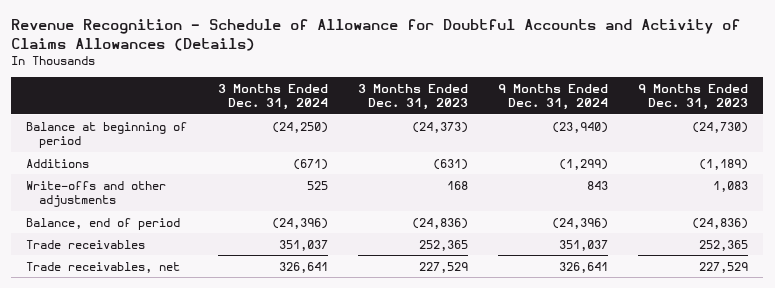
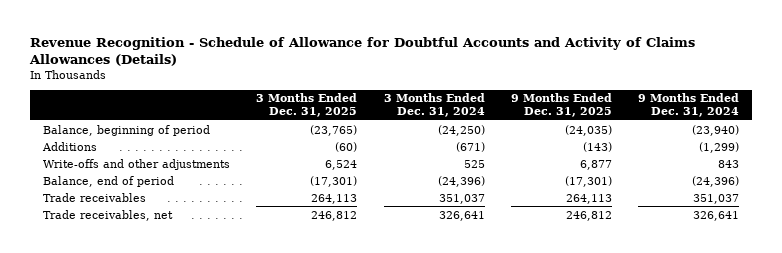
- | 3 Months Ended Dec. 31, 2024 | 3 Months Ended Dec. 31, 2023 | 9 Months Ended Dec. 31, 2024 | 9 Months Ended Dec. 31, 2023
+ | 3 Months Ended Dec. 31, 2025 | 3 Months Ended Dec. 31, 2024 | 9 Months Ended Dec. 31, 2025 | 9 Months Ended Dec. 31, 2024
- Balance at beginning of period | (24,250) | (24,373) | (23,940) | (24,730)
+ Balance, beginning of period | (23,765) | (24,250) | (24,035) | (23,940)

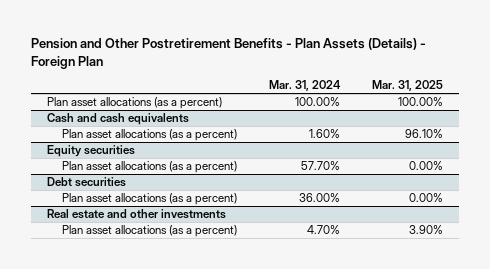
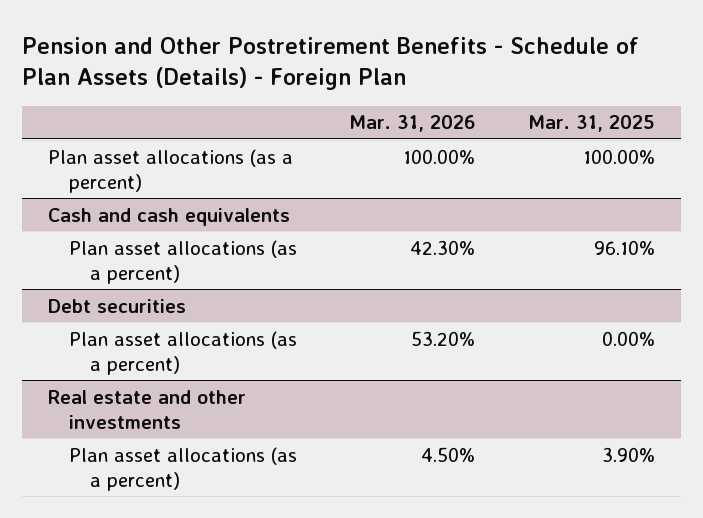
- Pension and Other Postretirement Benefits - Plan Assets (Details) - Foreign Plan
+ Pension and Other Postretirement Benefits - Schedule of Plan Assets (Details) - Foreign Plan
- | Mar. 31, 2024 | Mar. 31, 2025
+ | Mar. 31, 2026 | Mar. 31, 2025
- Equity securities
- Plan asset allocations (as a percent) | 57.70% | 0.00%

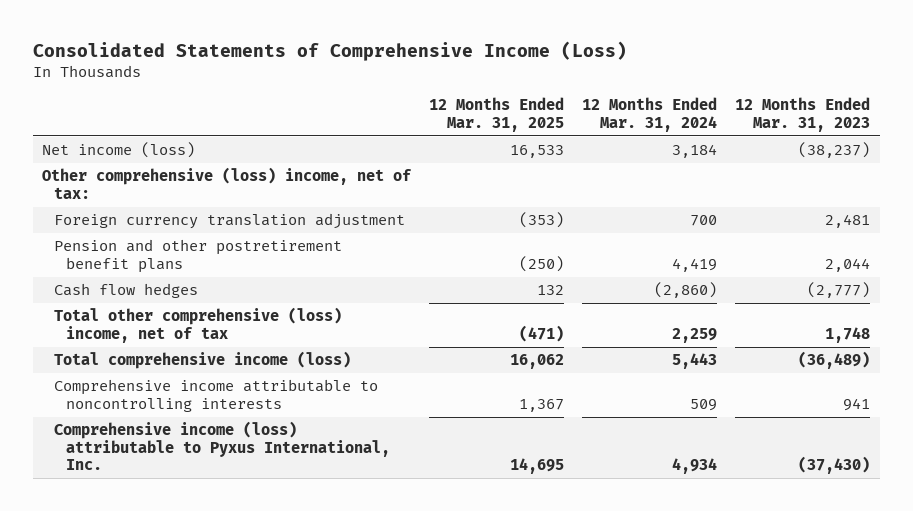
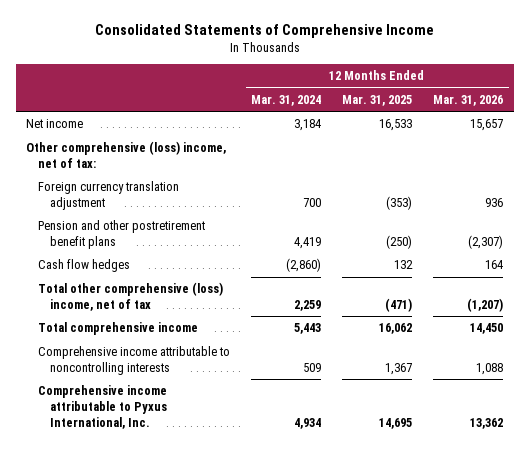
- Consolidated Statements of Comprehensive Income (Loss)
+ Consolidated Statements of Comprehensive Income
- | 12 Months Ended Mar. 31, 2025 | 12 Months Ended Mar. 31, 2024 | 12 Months Ended Mar. 31, 2023
+ | 12 Months Ended Mar. 31, 2024 | 12 Months Ended Mar. 31, 2025 | 12 Months Ended Mar. 31, 2026
- Net income (loss) | 16,533 | 3,184 | (38,237)
+ Net income | 3,184 | 16,533 | 15,657
- Total comprehensive income (loss) | 16,062 | 5,443 | (36,489)
+ Total comprehensive income | 5,443 | 16,062 | 14,450
- Comprehensive income (loss) attributable to Pyxus International, Inc. | 14,695 | 4,934 | (37,430)
+ Comprehensive income attributable to Pyxus International, Inc. | 4,934 | 14,695 | 13,362

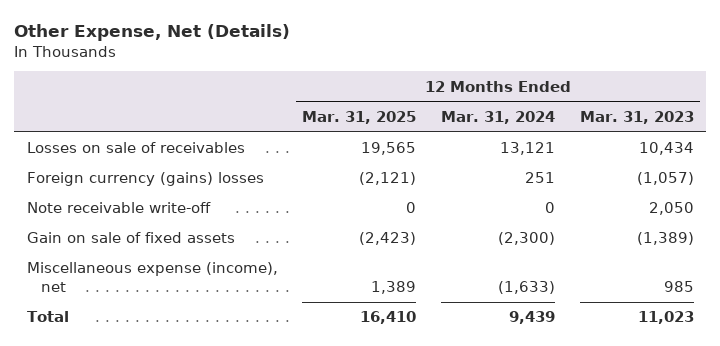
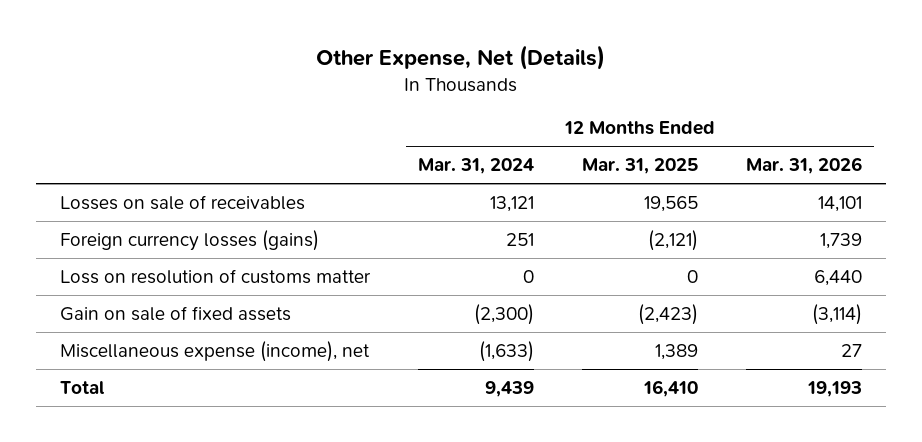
- | 12 Months Ended Mar. 31, 2025 | 12 Months Ended Mar. 31, 2024 | 12 Months Ended Mar. 31, 2023
+ | 12 Months Ended Mar. 31, 2024 | 12 Months Ended Mar. 31, 2025 | 12 Months Ended Mar. 31, 2026
- Foreign currency (gains) losses | (2,121) | 251 | (1,057)
- Note receivable write-off | 0 | 0 | 2,050
+ Foreign currency losses (gains) | 251 | (2,121) | 1,739
+ Loss on resolution of customs matter | 0 | 0 | 6,440

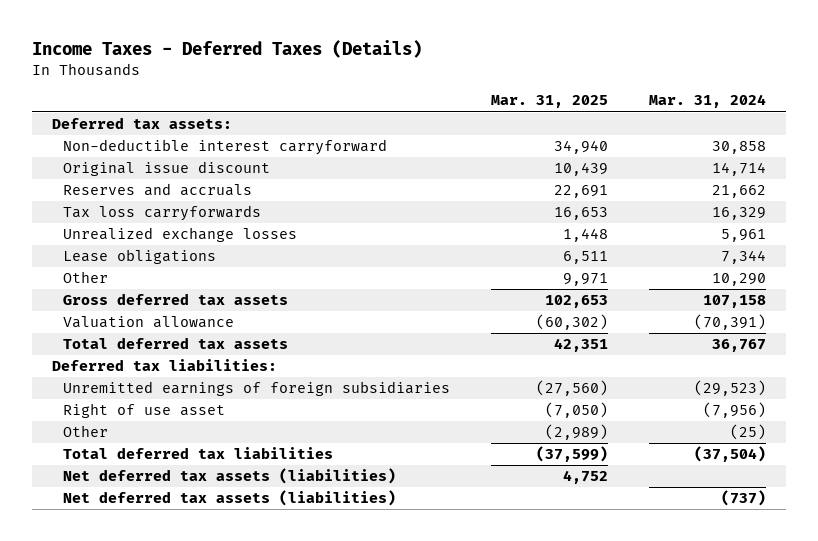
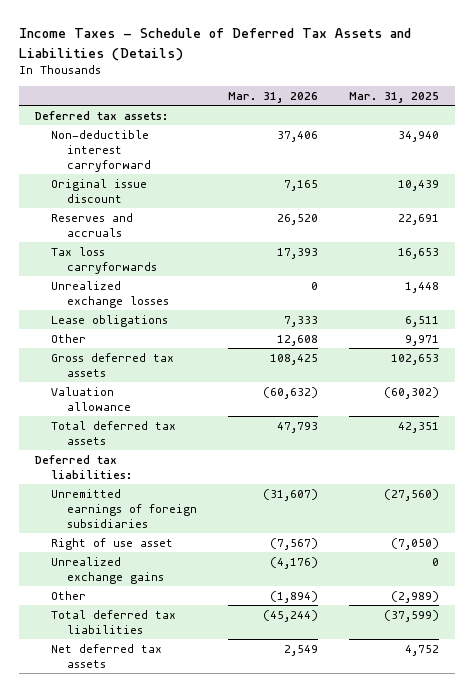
- Income Taxes - Deferred Taxes (Details)
+ Income Taxes - Schedule of Deferred Tax Assets and Liabilities (Details)
- | Mar. 31, 2025 | Mar. 31, 2024
+ | Mar. 31, 2026 | Mar. 31, 2025
+ Unrealized exchange gains | (4,176) | 0
- Net deferred tax assets (liabilities) | 4,752 |
- Net deferred tax assets (liabilities) | | (737)
+ Net deferred tax assets | 2,549 | 4,752

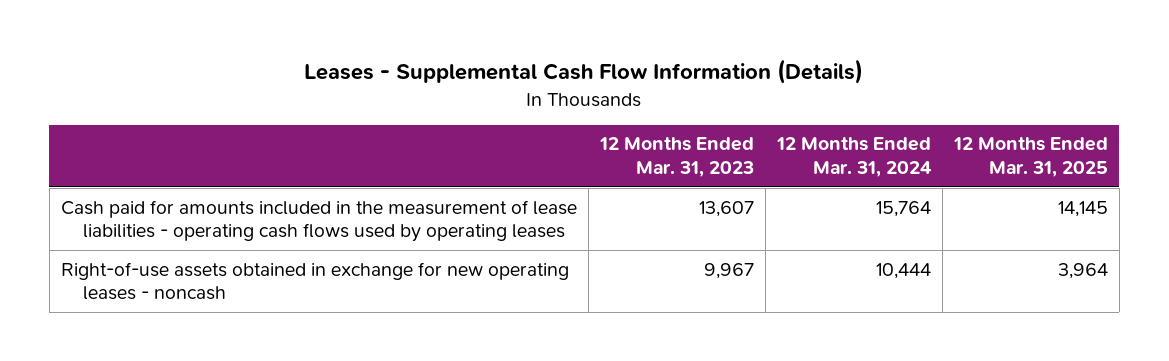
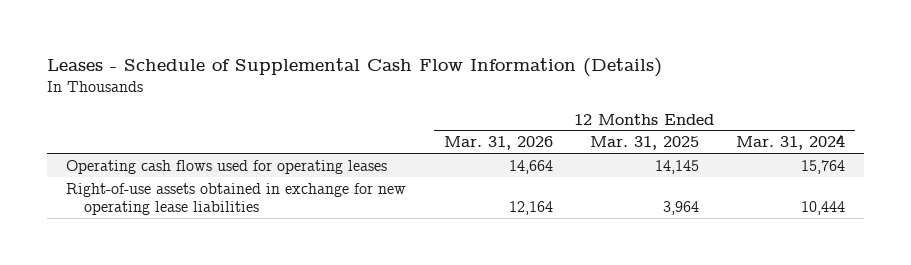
- Leases - Supplemental Cash Flow Information (Details)
+ Leases - Schedule of Supplemental Cash Flow Information (Details)
- | 12 Months Ended Mar. 31, 2023 | 12 Months Ended Mar. 31, 2024 | 12 Months Ended Mar. 31, 2025
+ | 12 Months Ended Mar. 31, 2026 | 12 Months Ended Mar. 31, 2025 | 12 Months Ended Mar. 31, 2024
- Cash paid for amounts included in the measurement of lease liabilities - operating cash flows used by operating leases | 13,607 | 15,764 | 14,145
- Right-of-use assets obtained in exchange for new operating leases - noncash | 9,967 | 10,444 | 3,964
+ Operating cash flows used for operating leases | 14,664 | 14,145 | 15,764
+ Right-of-use assets obtained in exchange for new operating lease liabilities | 12,164 | 3,964 | 10,444

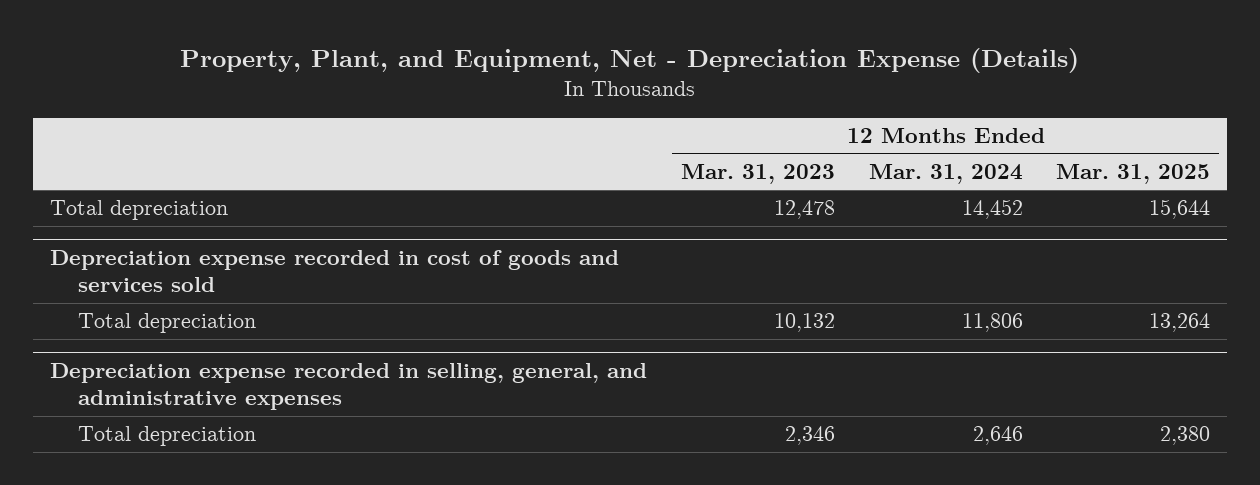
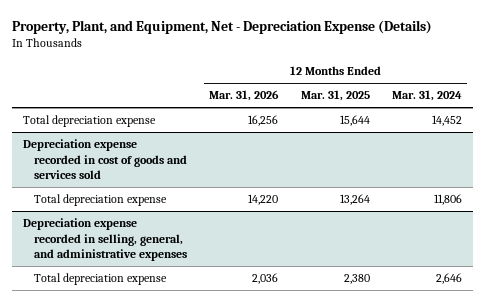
- | 12 Months Ended Mar. 31, 2023 | 12 Months Ended Mar. 31, 2024 | 12 Months Ended Mar. 31, 2025
+ | 12 Months Ended Mar. 31, 2026 | 12 Months Ended Mar. 31, 2025 | 12 Months Ended Mar. 31, 2024
- Total depreciation | 12,478 | 14,452 | 15,644
+ Total depreciation expense | 16,256 | 15,644 | 14,452
@ Depreciation expense recorded in cost of goods and services sold
- Total depreciation | 10,132 | 11,806 | 13,264
+ Total depreciation expense | 14,220 | 13,264 | 11,806
@ Depreciation expense recorded in selling, general, and administrative expenses
- Total depreciation | 2,346 | 2,646 | 2,380
+ Total depreciation expense | 2,036 | 2,380 | 2,646

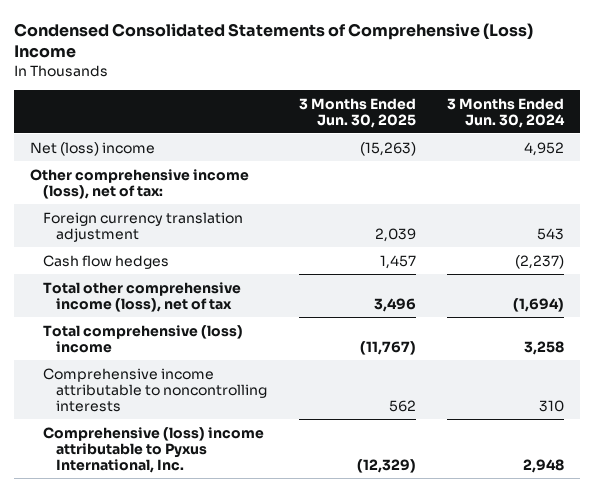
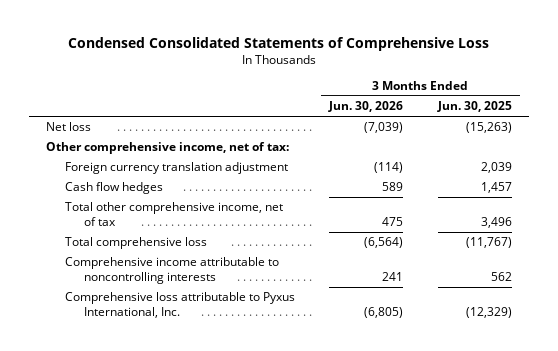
- Condensed Consolidated Statements of Comprehensive (Loss) Income
+ Condensed Consolidated Statements of Comprehensive Loss
- | 3 Months Ended Jun. 30, 2025 | 3 Months Ended Jun. 30, 2024
+ | 3 Months Ended Jun. 30, 2026 | 3 Months Ended Jun. 30, 2025
- Net (loss) income | (15,263) | 4,952
- Other comprehensive income (loss), net of tax:
+ Net loss | (7,039) | (15,263)
+ Other comprehensive income, net of tax:
- Total other comprehensive income (loss), net of tax | 3,496 | (1,694)
- Total comprehensive (loss) income | (11,767) | 3,258
+ Total other comprehensive income, net of tax | 475 | 3,496
+ Total comprehensive loss | (6,564) | (11,767)
- Comprehensive (loss) income attributable to Pyxus International, Inc. | (12,329) | 2,948
+ Comprehensive loss attributable to Pyxus International, Inc. | (6,805) | (12,329)

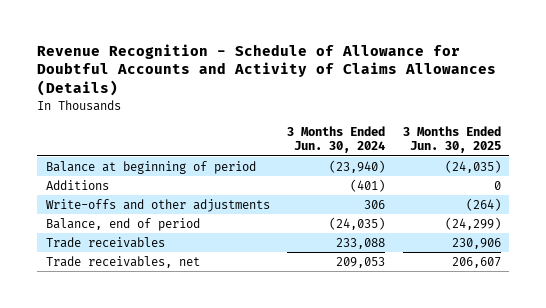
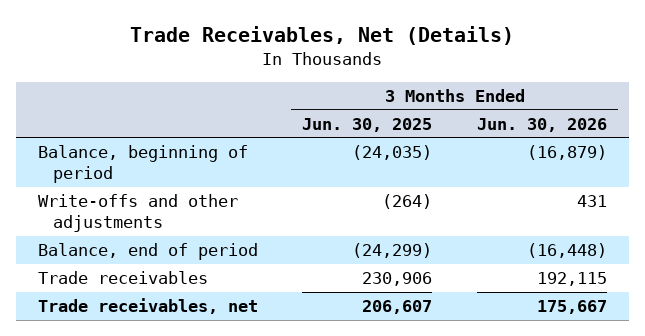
- Revenue Recognition - Schedule of Allowance for Doubtful Accounts and Activity of Claims Allowances (Details)
+ Trade Receivables, Net (Details)
- | 3 Months Ended Jun. 30, 2024 | 3 Months Ended Jun. 30, 2025
+ | 3 Months Ended Jun. 30, 2025 | 3 Months Ended Jun. 30, 2026
- Balance at beginning of period | (23,940) | (24,035)
- Additions | (401) | 0
+ Balance, beginning of period | (24,035) | (16,879)

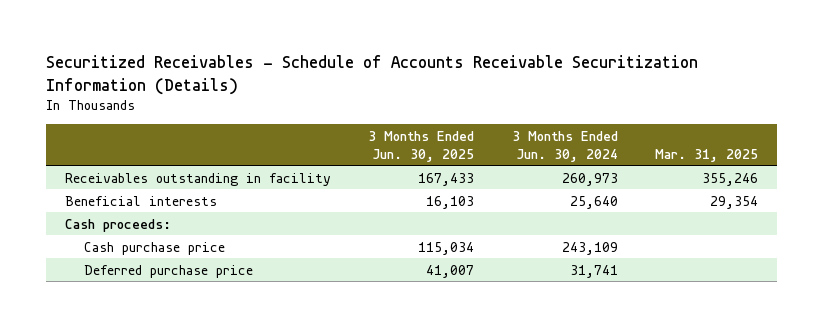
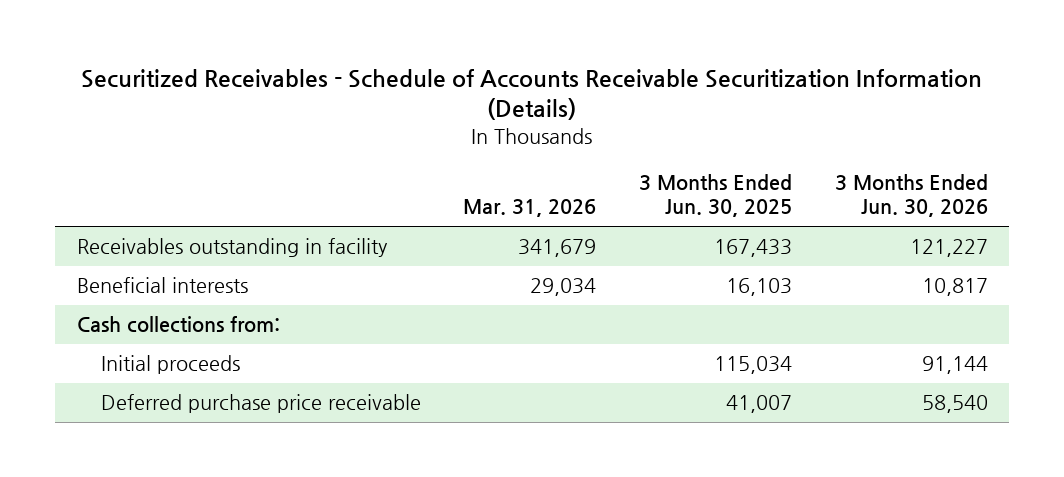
- | 3 Months Ended Jun. 30, 2025 | 3 Months Ended Jun. 30, 2024 | Mar. 31, 2025
+ | Mar. 31, 2026 | 3 Months Ended Jun. 30, 2025 | 3 Months Ended Jun. 30, 2026
- Cash proceeds:
- Cash purchase price | 115,034 | 243,109 |
- Deferred purchase price | 41,007 | 31,741 |
+ Cash collections from:
+ Initial proceeds | | 115,034 | 91,144
+ Deferred purchase price receivable | | 41,007 | 58,540

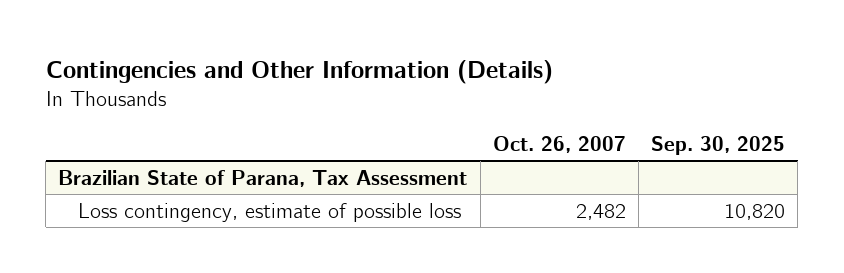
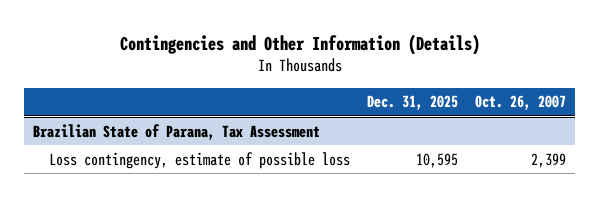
- | Oct. 26, 2007 | Sep. 30, 2025
+ | Dec. 31, 2025 | Oct. 26, 2007
@ Brazilian State of Parana, Tax Assessment
- Loss contingency, estimate of possible loss | 2,482 | 10,820
+ Loss contingency, estimate of possible loss | 10,595 | 2,399

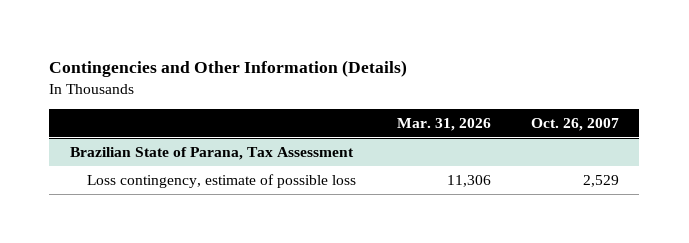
- | Dec. 31, 2025 | Oct. 26, 2007
+ | Mar. 31, 2026 | Oct. 26, 2007
@ Brazilian State of Parana, Tax Assessment
- Loss contingency, estimate of possible loss | 10,595 | 2,399
+ Loss contingency, estimate of possible loss | 11,306 | 2,529

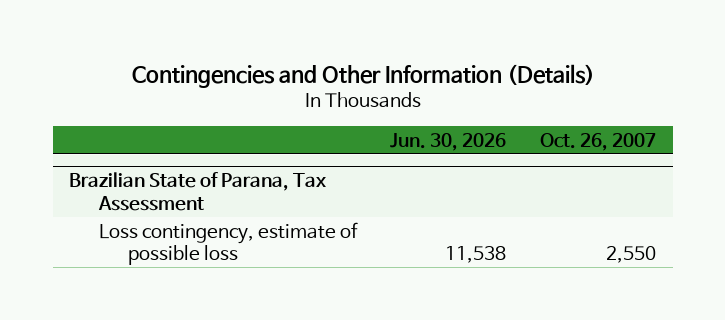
- | Mar. 31, 2026 | Oct. 26, 2007
+ | Jun. 30, 2026 | Oct. 26, 2007
@ Brazilian State of Parana, Tax Assessment
- Loss contingency, estimate of possible loss | 11,306 | 2,529
+ Loss contingency, estimate of possible loss | 11,538 | 2,550

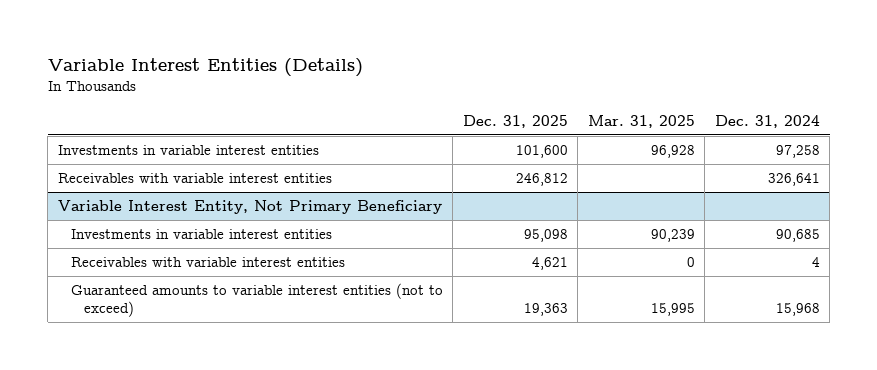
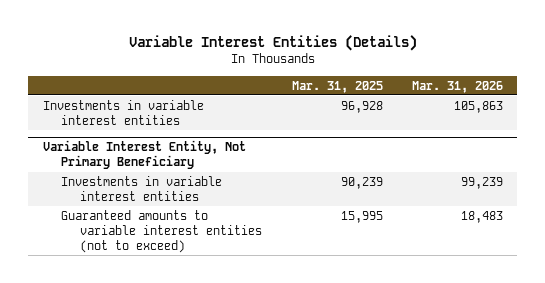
- | Dec. 31, 2025 | Mar. 31, 2025 | Dec. 31, 2024
+ | Mar. 31, 2025 | Mar. 31, 2026
- Receivables with variable interest entities | 246,812 | | 326,641
@ Variable Interest Entity, Not Primary Beneficiary
- Receivables with variable interest entities | 4,621 | 0 | 4

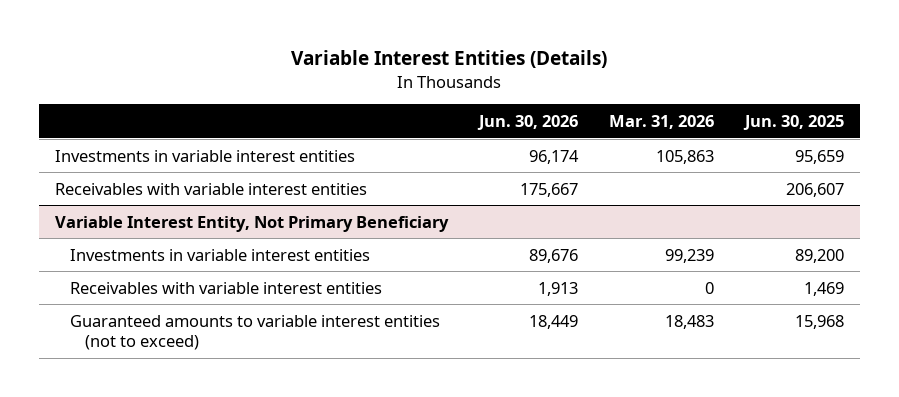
- | Mar. 31, 2025 | Mar. 31, 2026
+ | Jun. 30, 2026 | Mar. 31, 2026 | Jun. 30, 2025
+ Receivables with variable interest entities | 175,667 | | 206,607
@ Variable Interest Entity, Not Primary Beneficiary
+ Receivables with variable interest entities | 1,913 | 0 | 1,469

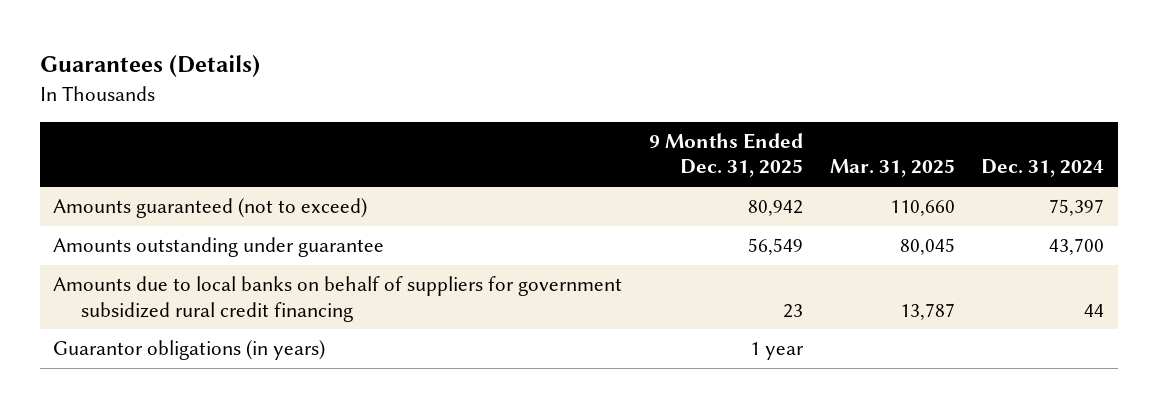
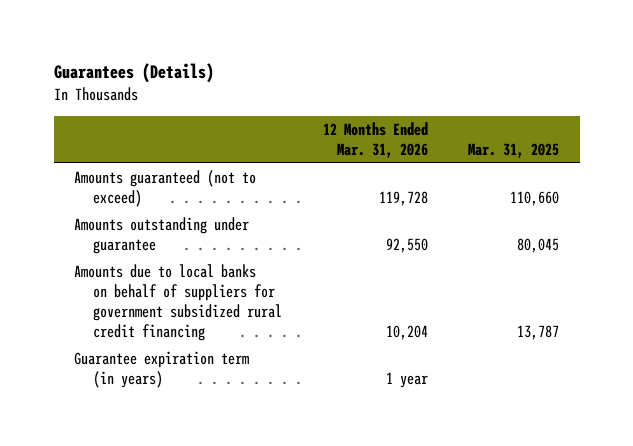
- | 9 Months Ended Dec. 31, 2025 | Mar. 31, 2025 | Dec. 31, 2024
+ | 12 Months Ended Mar. 31, 2026 | Mar. 31, 2025
- Guarantor obligations (in years) | 1 year | |
+ Guarantee expiration term (in years) | 1 year |

